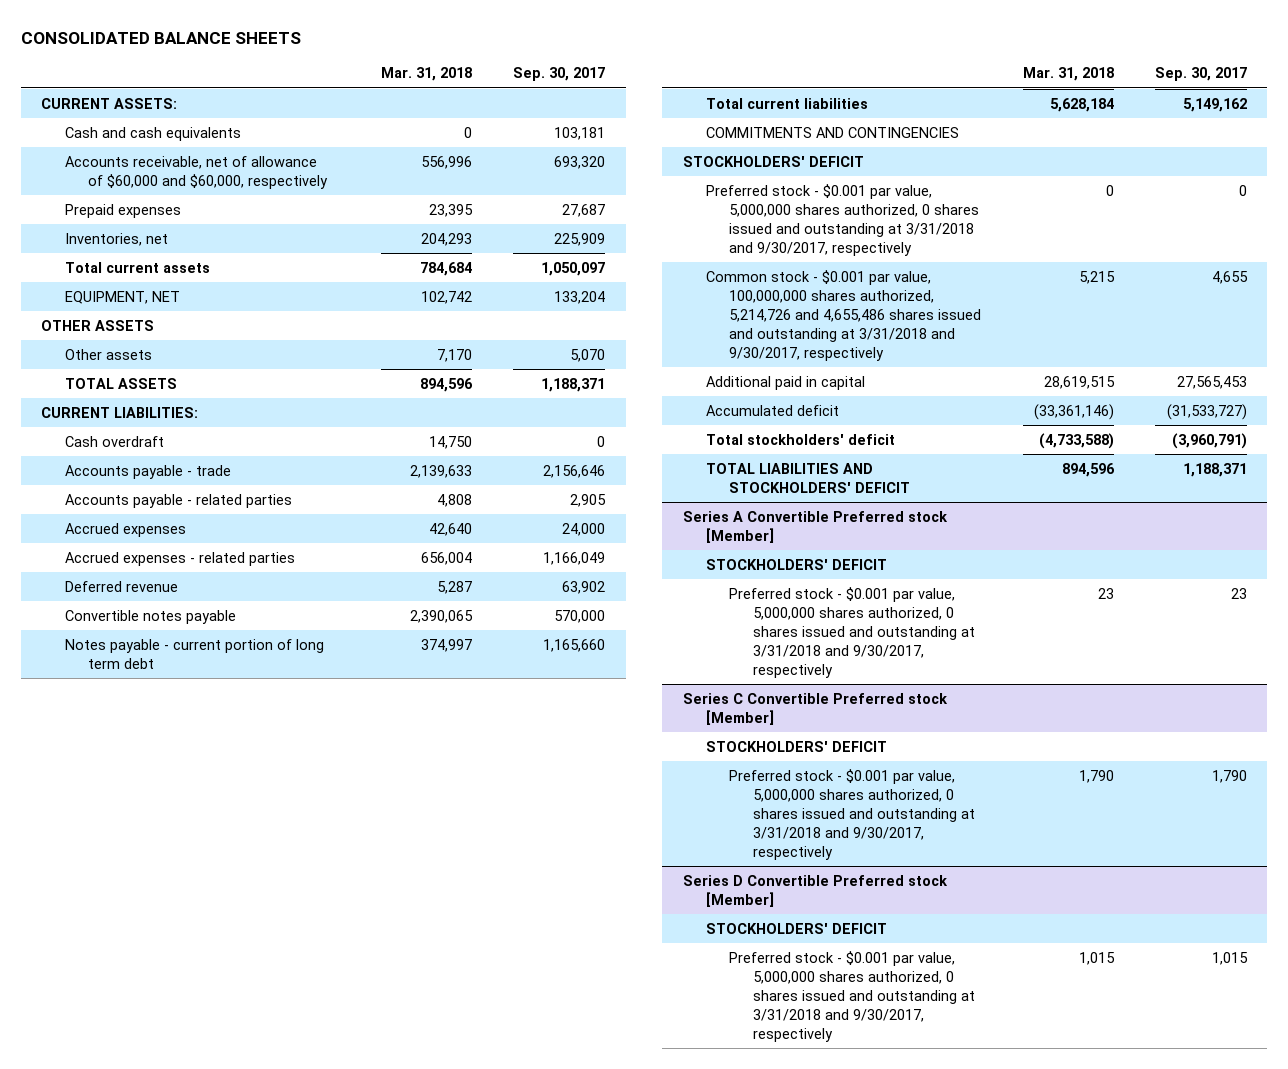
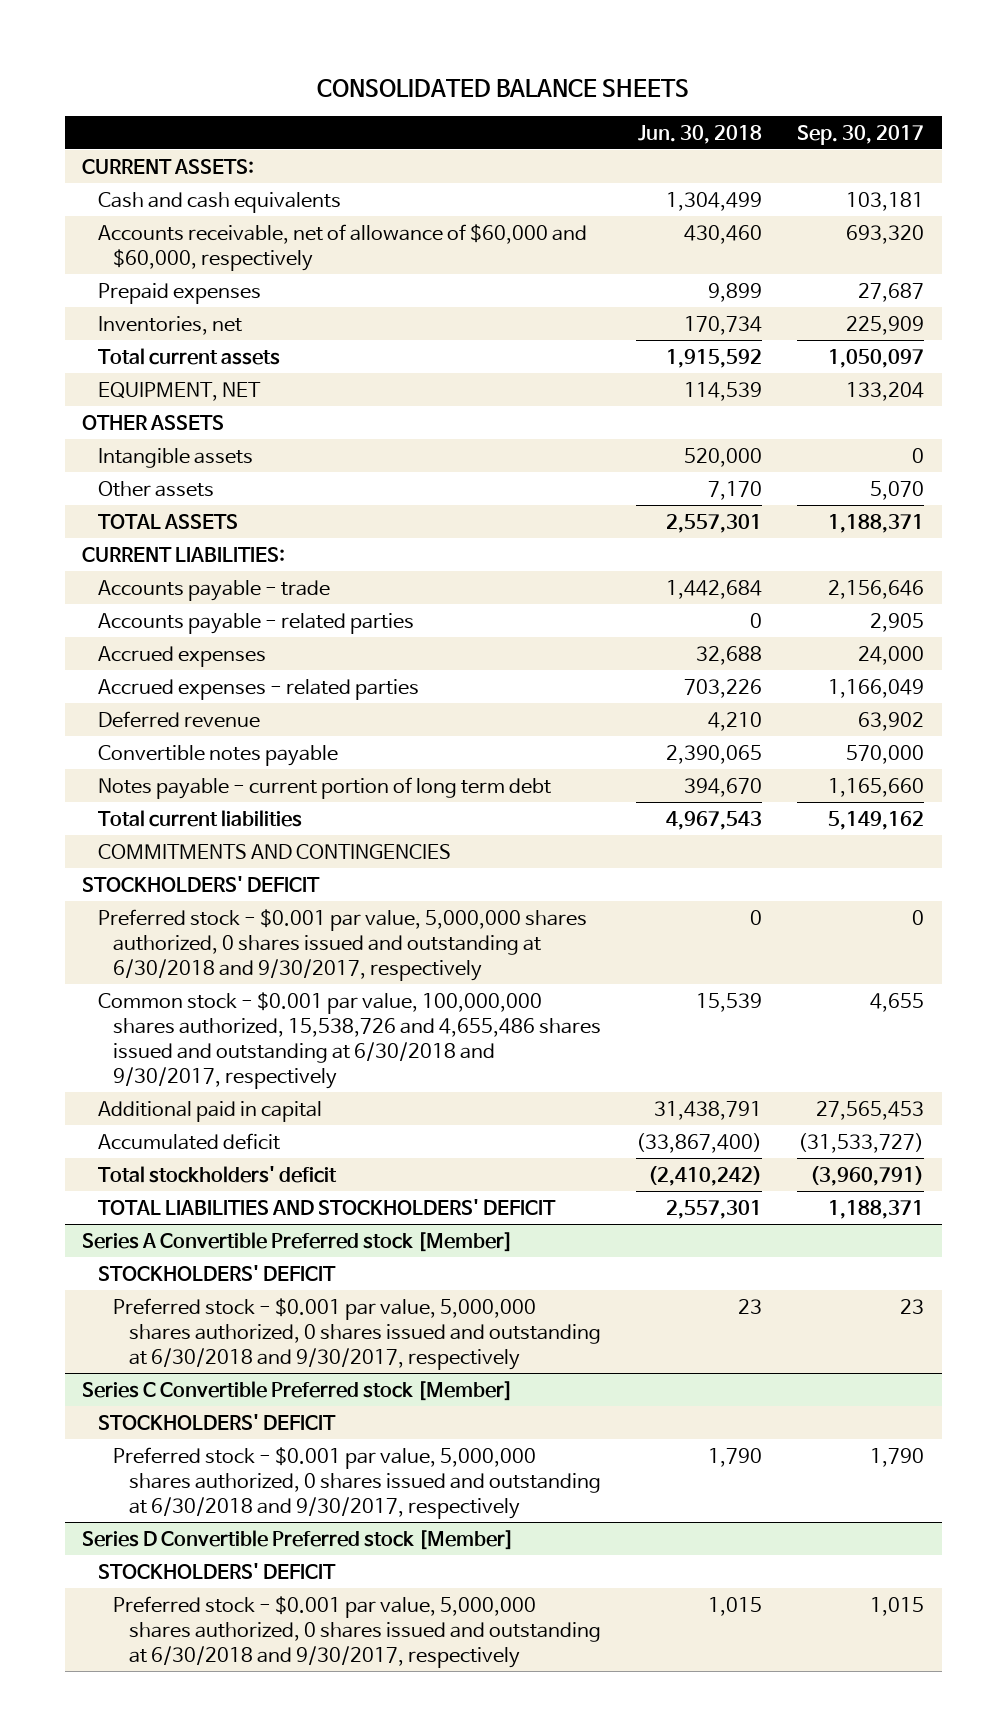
- | Mar. 31, 2018 | Sep. 30, 2017
+ | Jun. 30, 2018 | Sep. 30, 2017
+ Intangible assets | 520,000 | 0
- Cash overdraft | 14,750 | 0
- Preferred stock - $0.001 par value, 5,000,000 shares authorized, 0 shares issued and outstanding at 3/31/2018 and 9/30/2017, respectively | 0 | 0
- Common stock - $0.001 par value, 100,000,000 shares authorized, 5,214,726 and 4,655,486 shares issued and outstanding at 3/31/2018 and 9/30/2017, respectively | 5,215 | 4,655
+ Preferred stock - $0.001 par value, 5,000,000 shares authorized, 0 shares issued and outstanding at 6/30/2018 and 9/30/2017, respectively | 0 | 0
+ Common stock - $0.001 par value, 100,000,000 shares authorized, 15,538,726 and 4,655,486 shares issued and outstanding at 6/30/2018 and 9/30/2017, respectively | 15,539 | 4,655
@ Series A Convertible Preferred stock [Member]
- Preferred stock - $0.001 par value, 5,000,000 shares authorized, 0 shares issued and outstanding at 3/31/2018 and 9/30/2017, respectively | 23 | 23
+ Preferred stock - $0.001 par value, 5,000,000 shares authorized, 0 shares issued and outstanding at 6/30/2018 and 9/30/2017, respectively | 23 | 23
@ Series C Convertible Preferred stock [Member]
- Preferred stock - $0.001 par value, 5,000,000 shares authorized, 0 shares issued and outstanding at 3/31/2018 and 9/30/2017, respectively | 1,790 | 1,790
+ Preferred stock - $0.001 par value, 5,000,000 shares authorized, 0 shares issued and outstanding at 6/30/2018 and 9/30/2017, respectively | 1,790 | 1,790
@ Series D Convertible Preferred stock [Member]
- Preferred stock - $0.001 par value, 5,000,000 shares authorized, 0 shares issued and outstanding at 3/31/2018 and 9/30/2017, respectively | 1,015 | 1,015
+ Preferred stock - $0.001 par value, 5,000,000 shares authorized, 0 shares issued and outstanding at 6/30/2018 and 9/30/2017, respectively | 1,015 | 1,015

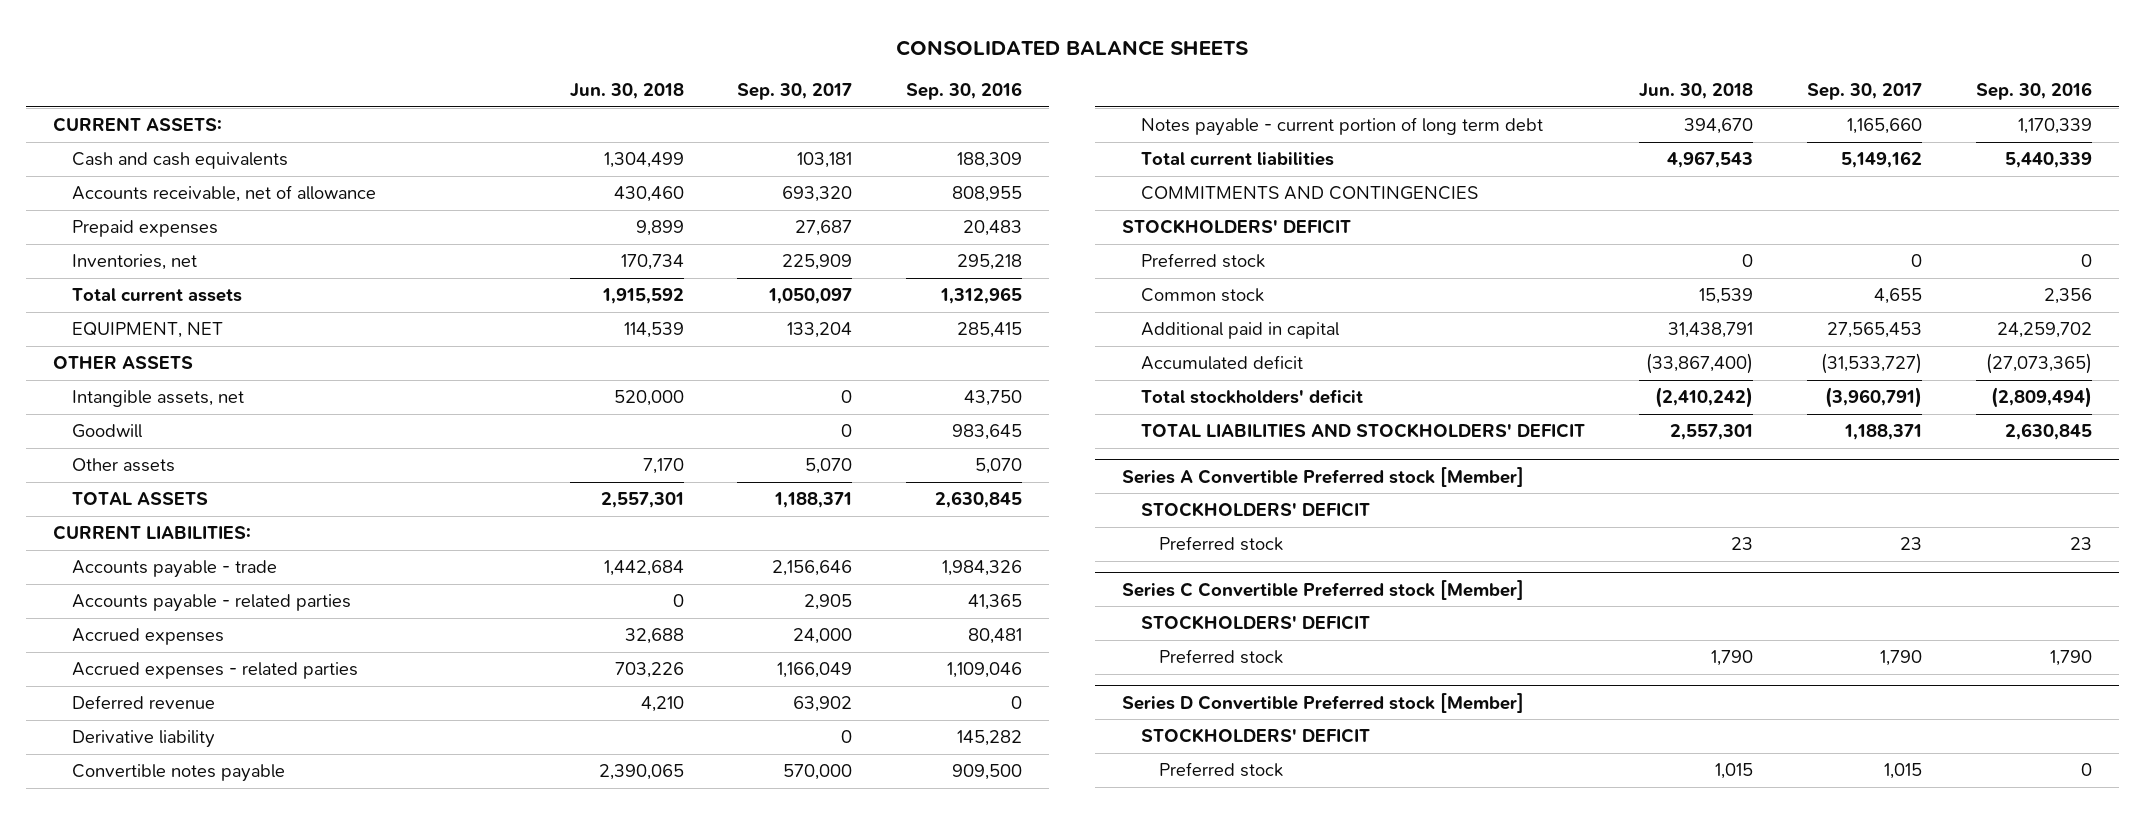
- | Jun. 30, 2018 | Sep. 30, 2017
+ | Jun. 30, 2018 | Sep. 30, 2017 | Sep. 30, 2016
- Accounts receivable, net of allowance of $60,000 and $60,000, respectively | 430,460 | 693,320
+ Accounts receivable, net of allowance | 430,460 | 693,320 | 808,955
- Intangible assets | 520,000 | 0
+ Intangible assets, net | 520,000 | 0 | 43,750
+ Goodwill | | 0 | 983,645
+ Derivative liability | | 0 | 145,282
- Preferred stock - $0.001 par value, 5,000,000 shares authorized, 0 shares issued and outstanding at 6/30/2018 and 9/30/2017, respectively | 0 | 0
- Common stock - $0.001 par value, 100,000,000 shares authorized, 15,538,726 and 4,655,486 shares issued and outstanding at 6/30/2018 and 9/30/2017, respectively | 15,539 | 4,655
+ Preferred stock | 0 | 0 | 0
+ Common stock | 15,539 | 4,655 | 2,356
@ Series A Convertible Preferred stock [Member]
- Preferred stock - $0.001 par value, 5,000,000 shares authorized, 0 shares issued and outstanding at 6/30/2018 and 9/30/2017, respectively | 23 | 23
+ Preferred stock | 23 | 23 | 23
@ Series C Convertible Preferred stock [Member]
- Preferred stock - $0.001 par value, 5,000,000 shares authorized, 0 shares issued and outstanding at 6/30/2018 and 9/30/2017, respectively | 1,790 | 1,790
+ Preferred stock | 1,790 | 1,790 | 1,790
@ Series D Convertible Preferred stock [Member]
- Preferred stock - $0.001 par value, 5,000,000 shares authorized, 0 shares issued and outstanding at 6/30/2018 and 9/30/2017, respectively | 1,015 | 1,015
+ Preferred stock | 1,015 | 1,015 | 0

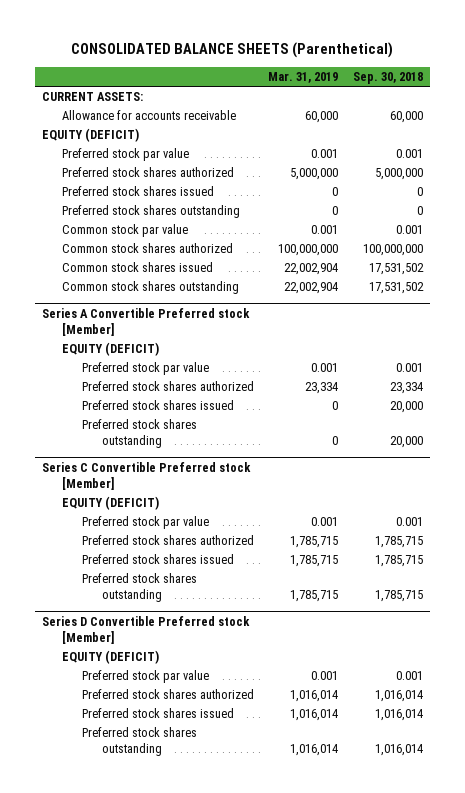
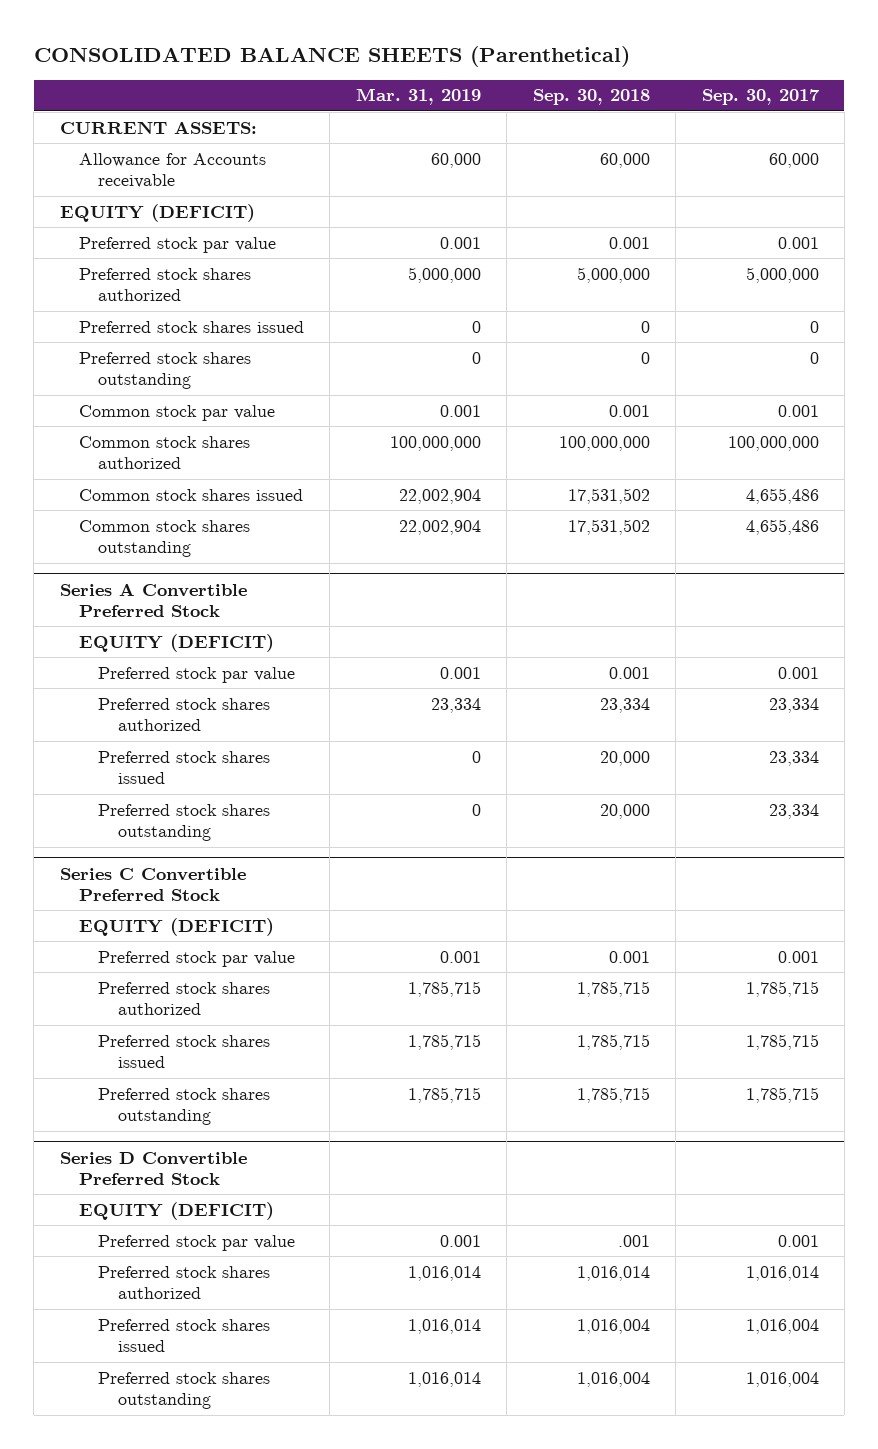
- | Mar. 31, 2019 | Sep. 30, 2018
+ | Mar. 31, 2019 | Sep. 30, 2018 | Sep. 30, 2017
- Allowance for accounts receivable | 60,000 | 60,000
+ Allowance for Accounts receivable | 60,000 | 60,000 | 60,000
- Series A Convertible Preferred stock [Member]
+ Series A Convertible Preferred Stock
- Series C Convertible Preferred stock [Member]
+ Series C Convertible Preferred Stock
- Series D Convertible Preferred stock [Member]
+ Series D Convertible Preferred Stock
- Preferred stock par value | 0.001 | 0.001
+ Preferred stock par value | 0.001 | .001 | 0.001
- Preferred stock shares issued | 1,016,014 | 1,016,014
- Preferred stock shares outstanding | 1,016,014 | 1,016,014
+ Preferred stock shares issued | 1,016,014 | 1,016,004 | 1,016,004
+ Preferred stock shares outstanding | 1,016,014 | 1,016,004 | 1,016,004

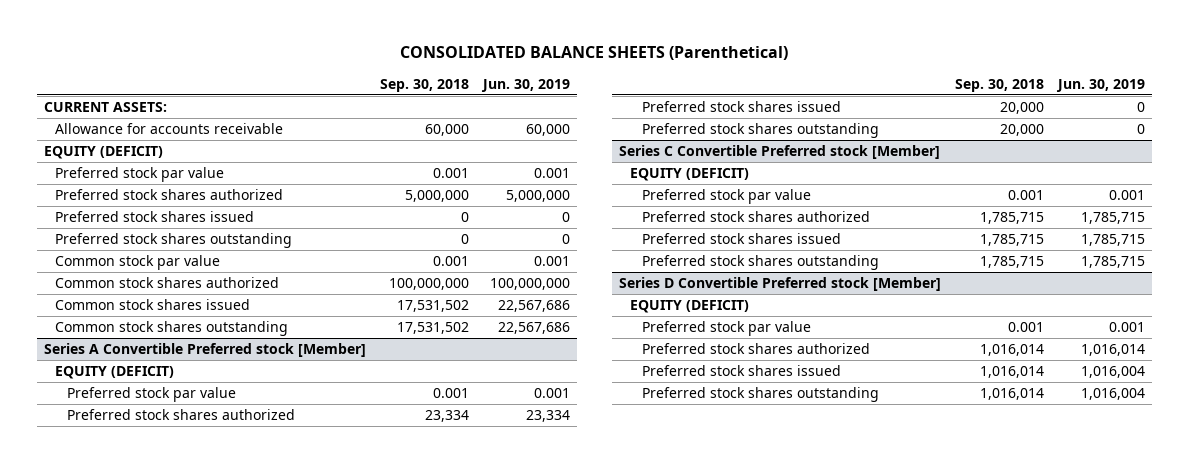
- | Mar. 31, 2019 | Sep. 30, 2018 | Sep. 30, 2017
+ | Sep. 30, 2018 | Jun. 30, 2019
- Allowance for Accounts receivable | 60,000 | 60,000 | 60,000
+ Allowance for accounts receivable | 60,000 | 60,000
- Series A Convertible Preferred Stock
+ Series A Convertible Preferred stock [Member]
- Series C Convertible Preferred Stock
+ Series C Convertible Preferred stock [Member]
- Series D Convertible Preferred Stock
+ Series D Convertible Preferred stock [Member]
- Preferred stock par value | 0.001 | .001 | 0.001
+ Preferred stock par value | 0.001 | 0.001
- Preferred stock shares issued | 1,016,014 | 1,016,004 | 1,016,004
- Preferred stock shares outstanding | 1,016,014 | 1,016,004 | 1,016,004
+ Preferred stock shares issued | 1,016,014 | 1,016,004
+ Preferred stock shares outstanding | 1,016,014 | 1,016,004

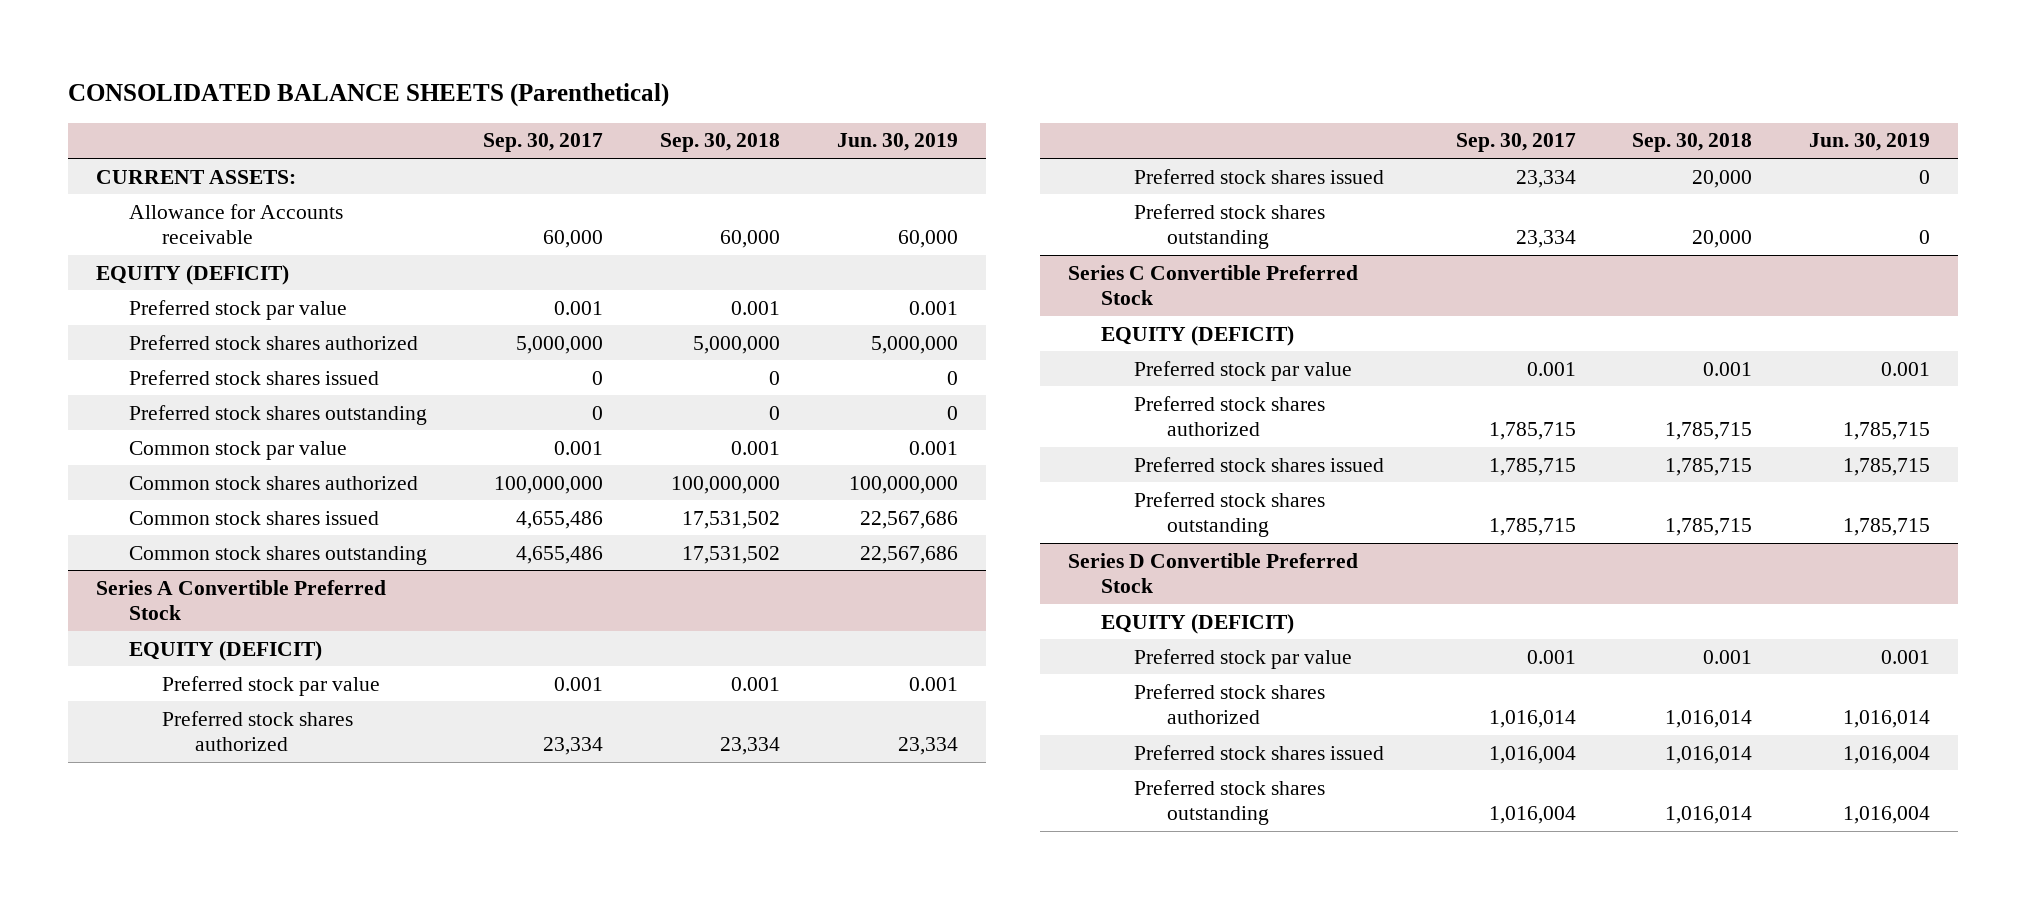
- | Sep. 30, 2018 | Jun. 30, 2019
+ | Sep. 30, 2017 | Sep. 30, 2018 | Jun. 30, 2019
- Allowance for accounts receivable | 60,000 | 60,000
+ Allowance for Accounts receivable | 60,000 | 60,000 | 60,000
- Series A Convertible Preferred stock [Member]
+ Series A Convertible Preferred Stock
- Series C Convertible Preferred stock [Member]
+ Series C Convertible Preferred Stock
- Series D Convertible Preferred stock [Member]
+ Series D Convertible Preferred Stock

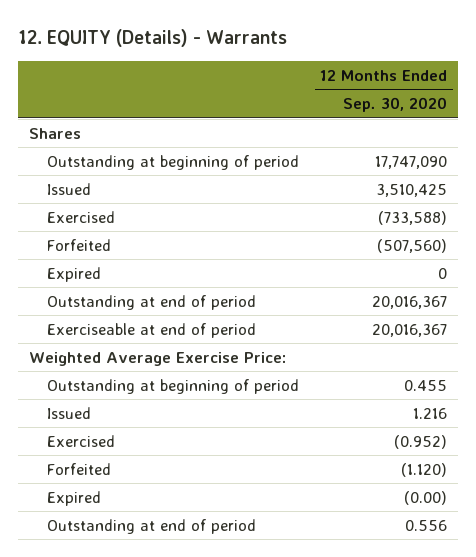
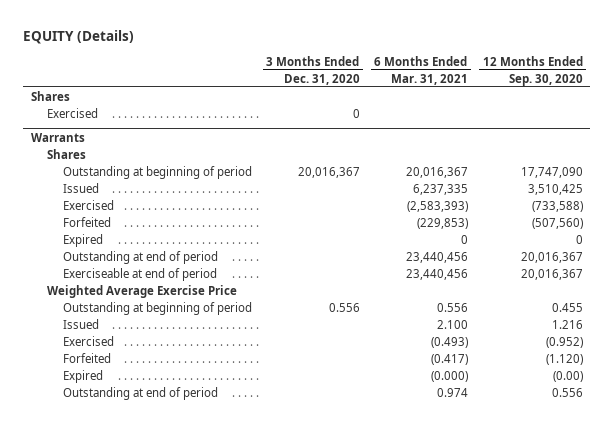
- 12. EQUITY (Details) - Warrants
+ EQUITY (Details)
- | 12 Months Ended Sep. 30, 2020
+ | 3 Months Ended Dec. 31, 2020 | 6 Months Ended Mar. 31, 2021 | 12 Months Ended Sep. 30, 2020
+ Exercised | 0 | |
+ Warrants
+ Shares
- Weighted Average Exercise Price:
+ Weighted Average Exercise Price

